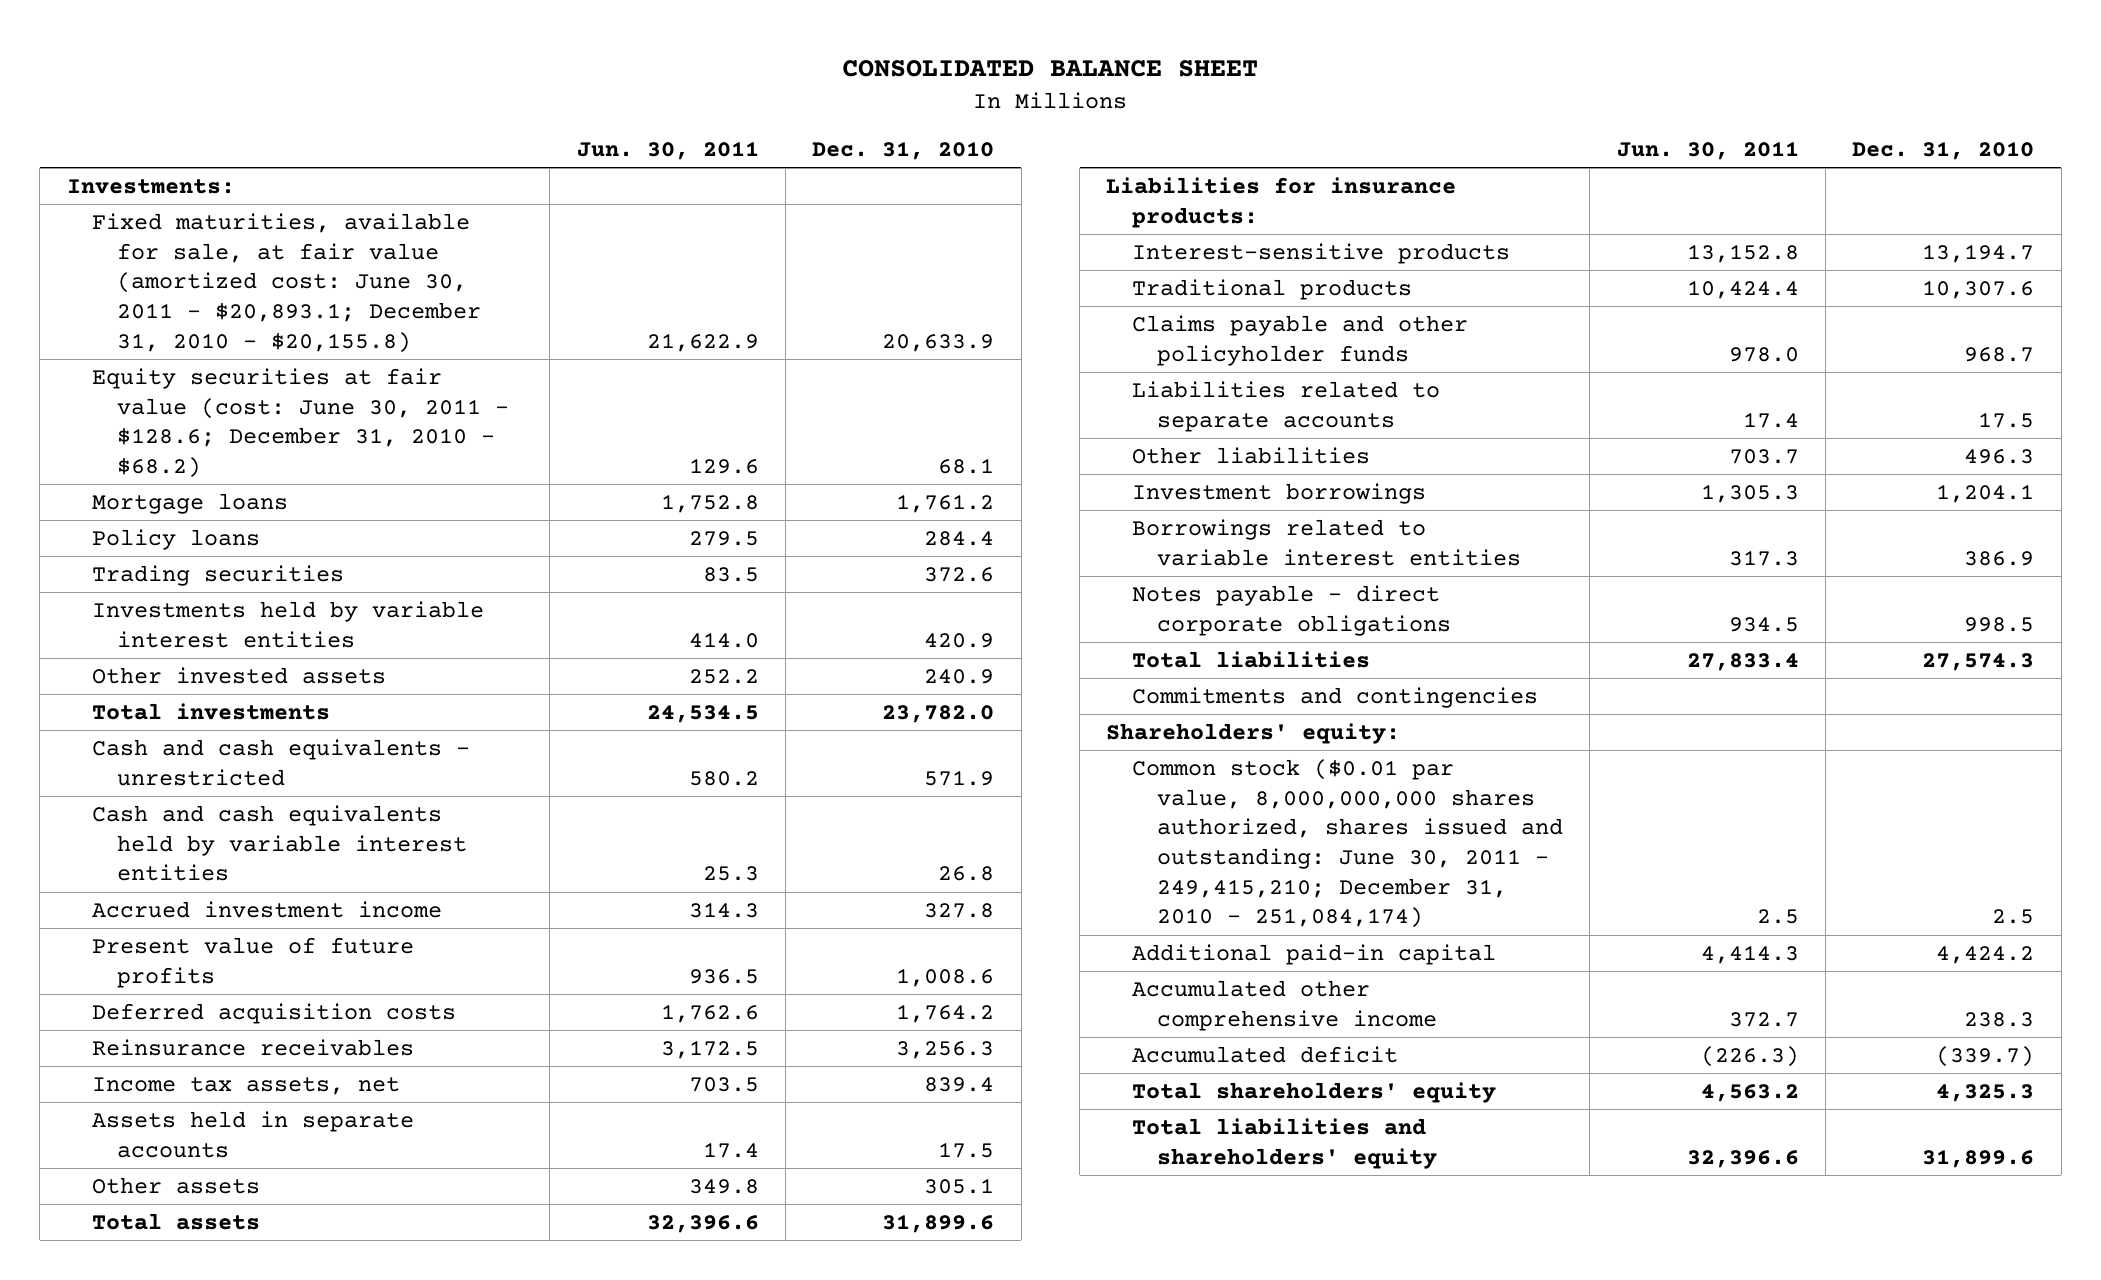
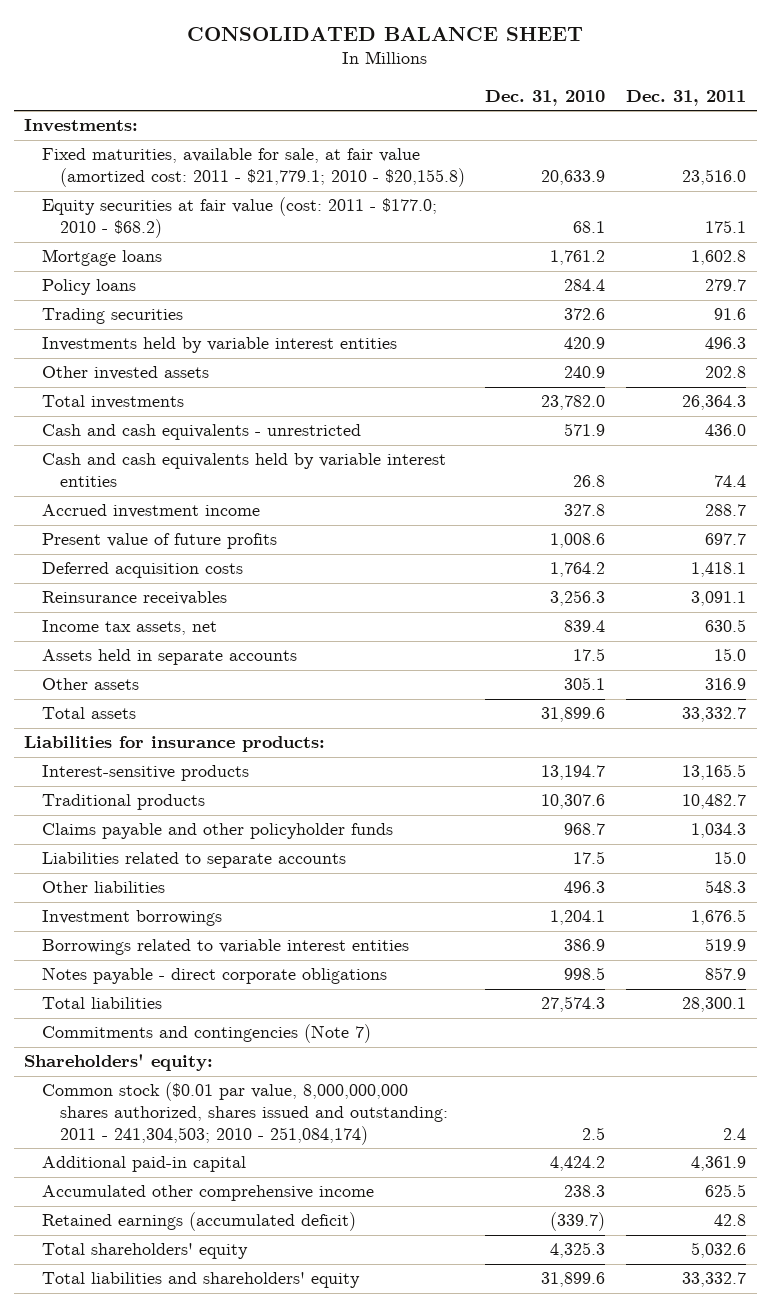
- | Jun. 30, 2011 | Dec. 31, 2010
+ | Dec. 31, 2010 | Dec. 31, 2011
- Fixed maturities, available for sale, at fair value (amortized cost: June 30, 2011 - $20,893.1; December 31, 2010 - $20,155.8) | 21,622.9 | 20,633.9
- Equity securities at fair value (cost: June 30, 2011 - $128.6; December 31, 2010 - $68.2) | 129.6 | 68.1
+ Fixed maturities, available for sale, at fair value (amortized cost: 2011 - $21,779.1; 2010 - $20,155.8) | 20,633.9 | 23,516.0
+ Equity securities at fair value (cost: 2011 - $177.0; 2010 - $68.2) | 68.1 | 175.1
- Commitments and contingencies
+ Commitments and contingencies (Note 7)
- Common stock ($0.01 par value, 8,000,000,000 shares authorized, shares issued and outstanding: June 30, 2011 - 249,415,210; December 31, 2010 - 251,084,174) | 2.5 | 2.5
+ Common stock ($0.01 par value, 8,000,000,000 shares authorized, shares issued and outstanding: 2011 - 241,304,503; 2010 - 251,084,174) | 2.5 | 2.4
- Accumulated deficit | (226.3) | (339.7)
+ Retained earnings (accumulated deficit) | (339.7) | 42.8

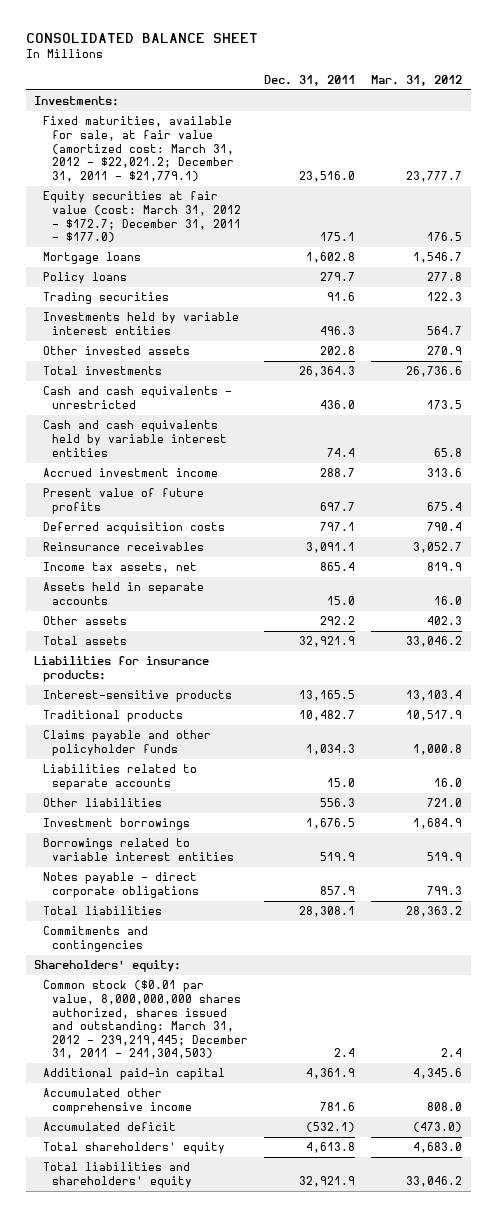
- | Dec. 31, 2010 | Dec. 31, 2011
+ | Dec. 31, 2011 | Mar. 31, 2012
- Fixed maturities, available for sale, at fair value (amortized cost: 2011 - $21,779.1; 2010 - $20,155.8) | 20,633.9 | 23,516.0
- Equity securities at fair value (cost: 2011 - $177.0; 2010 - $68.2) | 68.1 | 175.1
+ Fixed maturities, available for sale, at fair value (amortized cost: March 31, 2012 - $22,021.2; December 31, 2011 - $21,779.1) | 23,516.0 | 23,777.7
+ Equity securities at fair value (cost: March 31, 2012 - $172.7; December 31, 2011 - $177.0) | 175.1 | 176.5
- Deferred acquisition costs | 1,764.2 | 1,418.1
+ Deferred acquisition costs | 797.1 | 790.4
- Income tax assets, net | 839.4 | 630.5
+ Income tax assets, net | 865.4 | 819.9
- Other assets | 305.1 | 316.9
- Total assets | 31,899.6 | 33,332.7
+ Other assets | 292.2 | 402.3
+ Total assets | 32,921.9 | 33,046.2
- Other liabilities | 496.3 | 548.3
+ Other liabilities | 556.3 | 721.0
- Total liabilities | 27,574.3 | 28,300.1
- Commitments and contingencies (Note 7)
+ Total liabilities | 28,308.1 | 28,363.2
+ Commitments and contingencies
- Common stock ($0.01 par value, 8,000,000,000 shares authorized, shares issued and outstanding: 2011 - 241,304,503; 2010 - 251,084,174) | 2.5 | 2.4
+ Common stock ($0.01 par value, 8,000,000,000 shares authorized, shares issued and outstanding: March 31, 2012 - 239,219,445; December 31, 2011 - 241,304,503) | 2.4 | 2.4
- Accumulated other comprehensive income | 238.3 | 625.5
- Retained earnings (accumulated deficit) | (339.7) | 42.8
- Total shareholders' equity | 4,325.3 | 5,032.6
- Total liabilities and shareholders' equity | 31,899.6 | 33,332.7
+ Accumulated other comprehensive income | 781.6 | 808.0
+ Accumulated deficit | (532.1) | (473.0)
+ Total shareholders' equity | 4,613.8 | 4,683.0
+ Total liabilities and shareholders' equity | 32,921.9 | 33,046.2

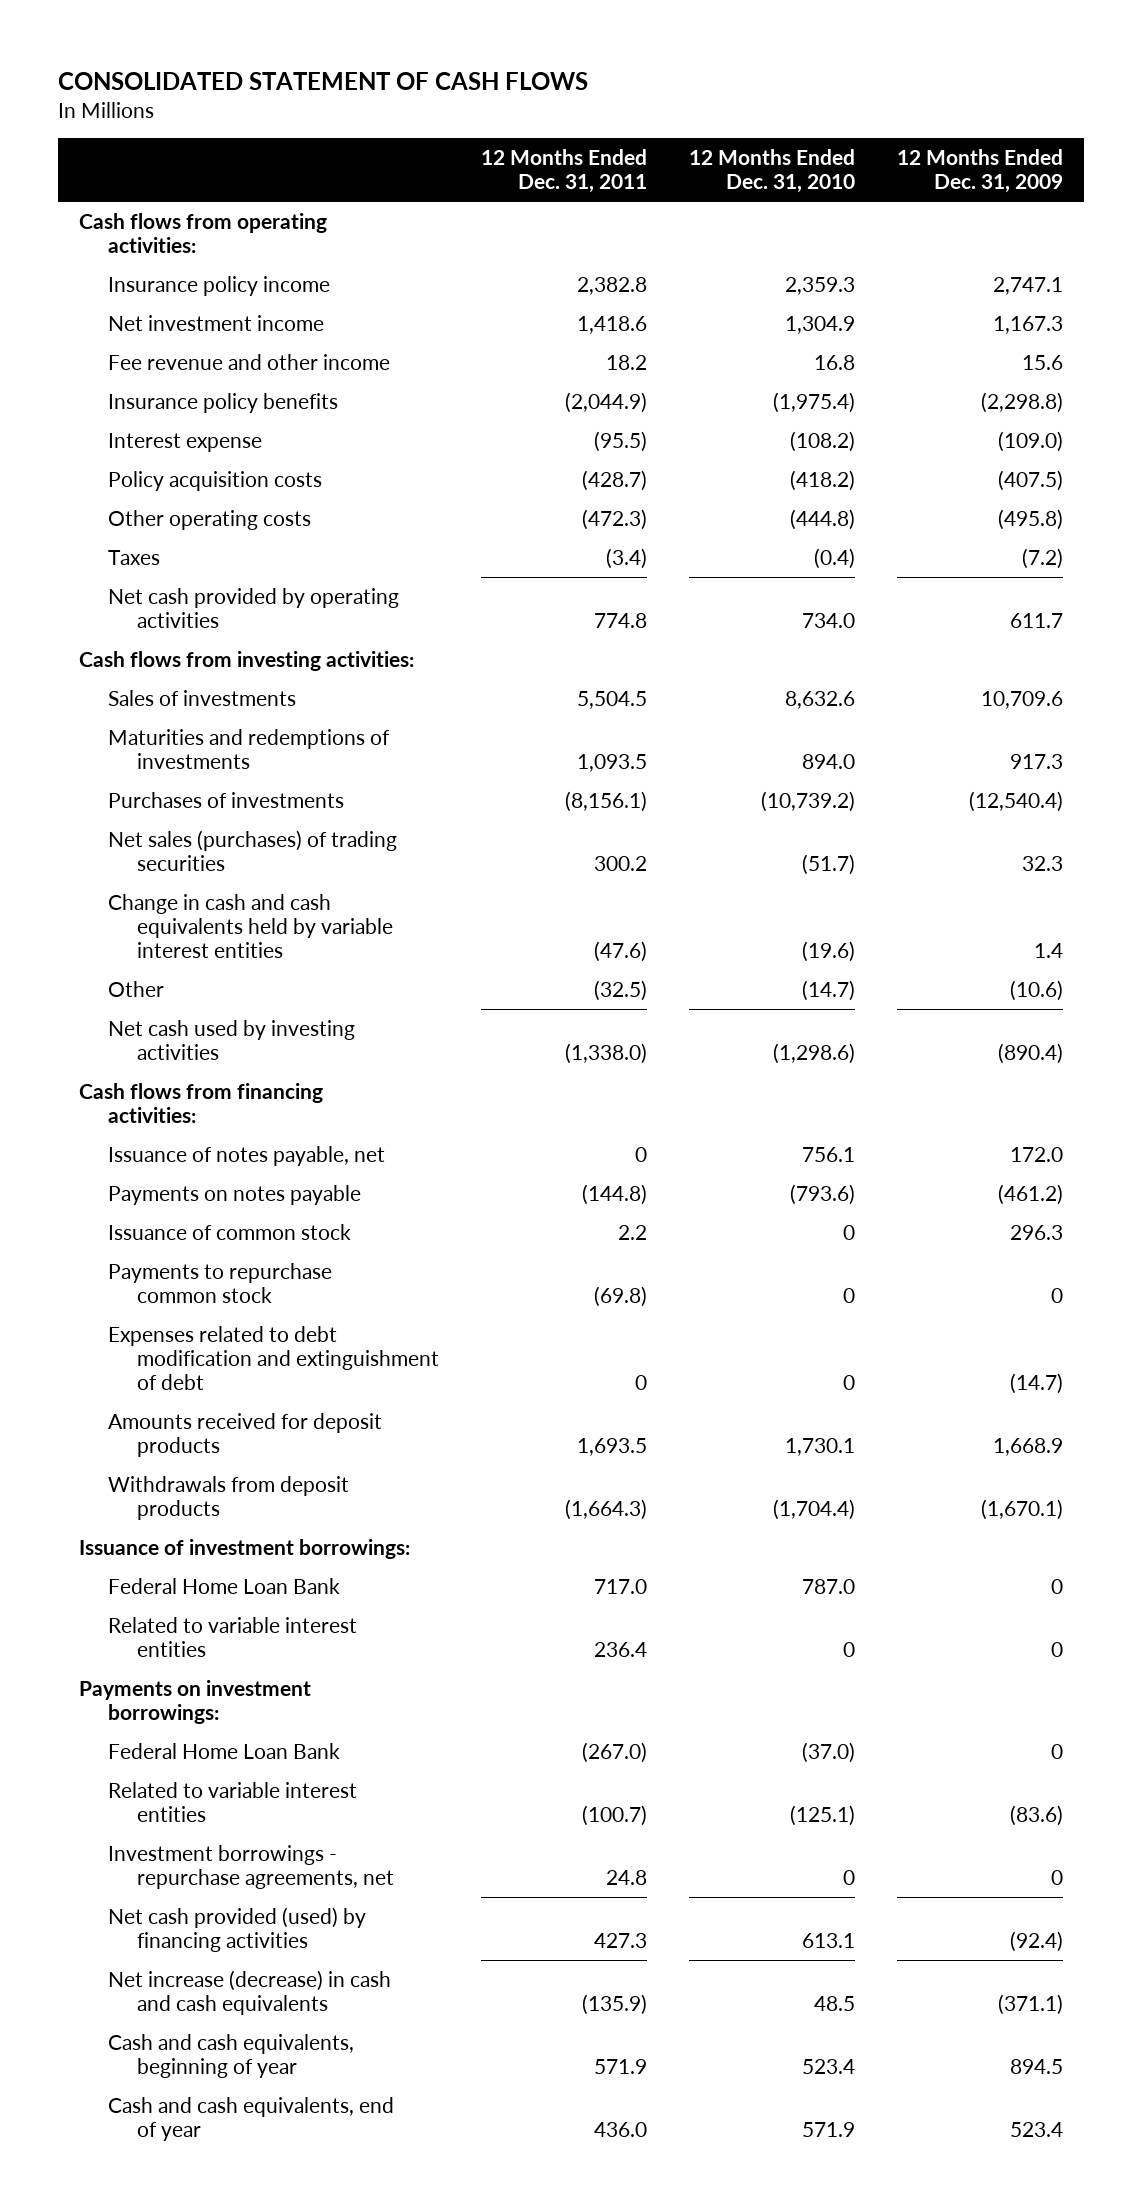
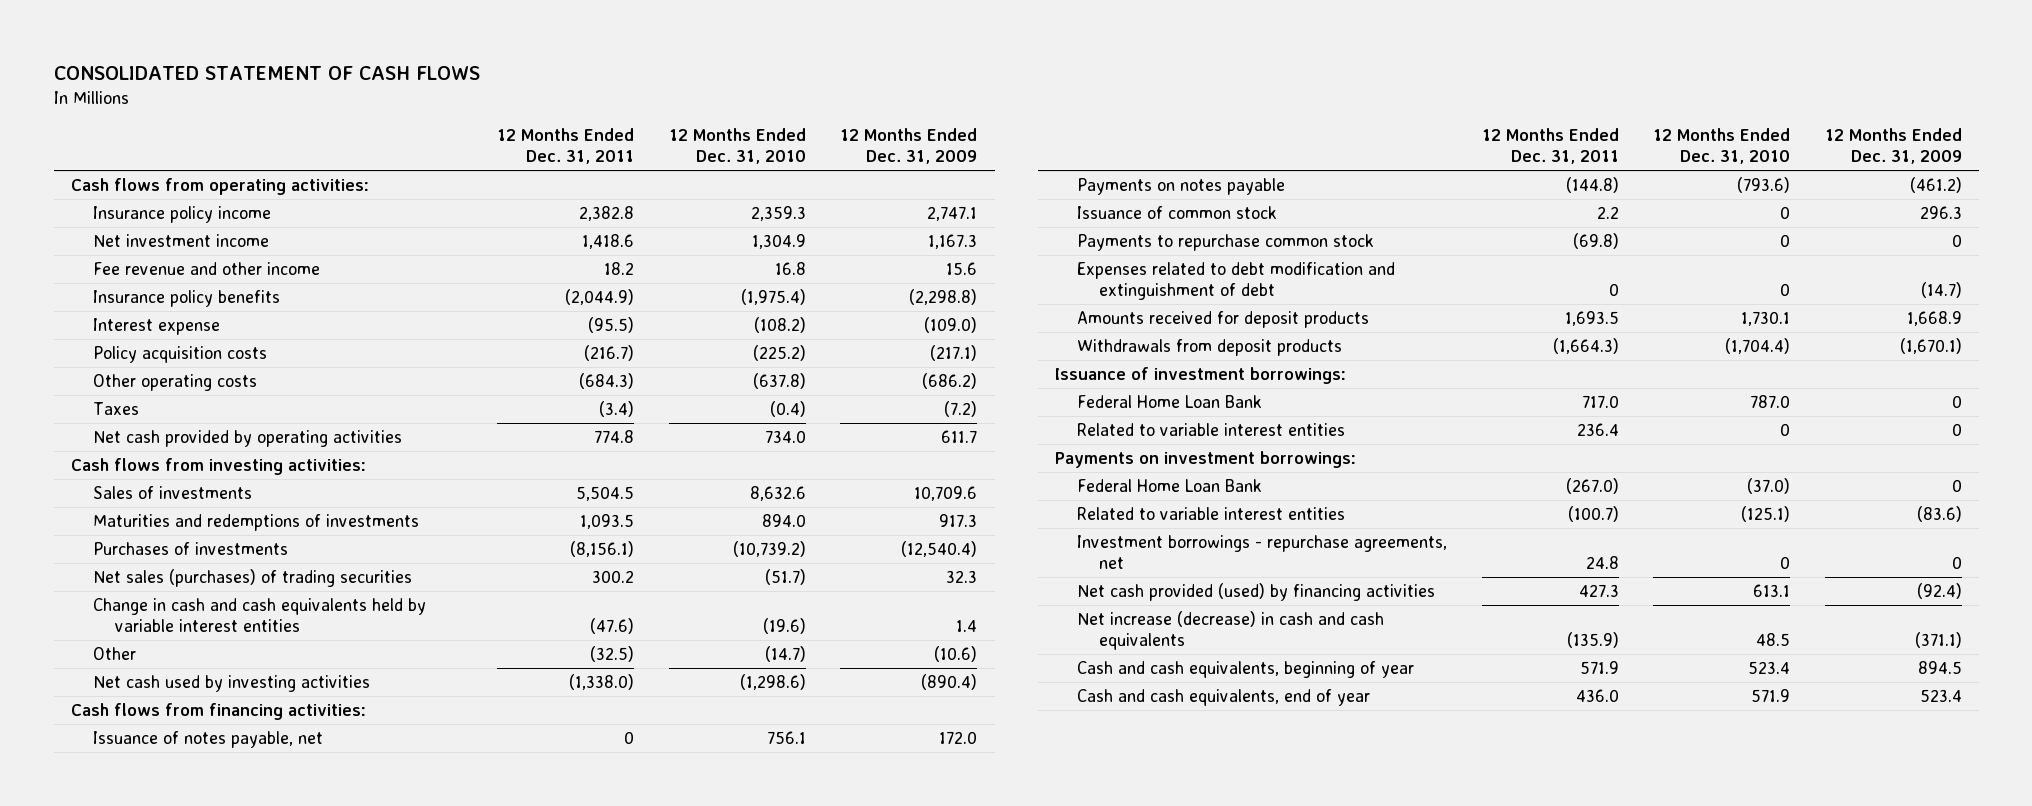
- Policy acquisition costs | (428.7) | (418.2) | (407.5)
- Other operating costs | (472.3) | (444.8) | (495.8)
+ Policy acquisition costs | (216.7) | (225.2) | (217.1)
+ Other operating costs | (684.3) | (637.8) | (686.2)

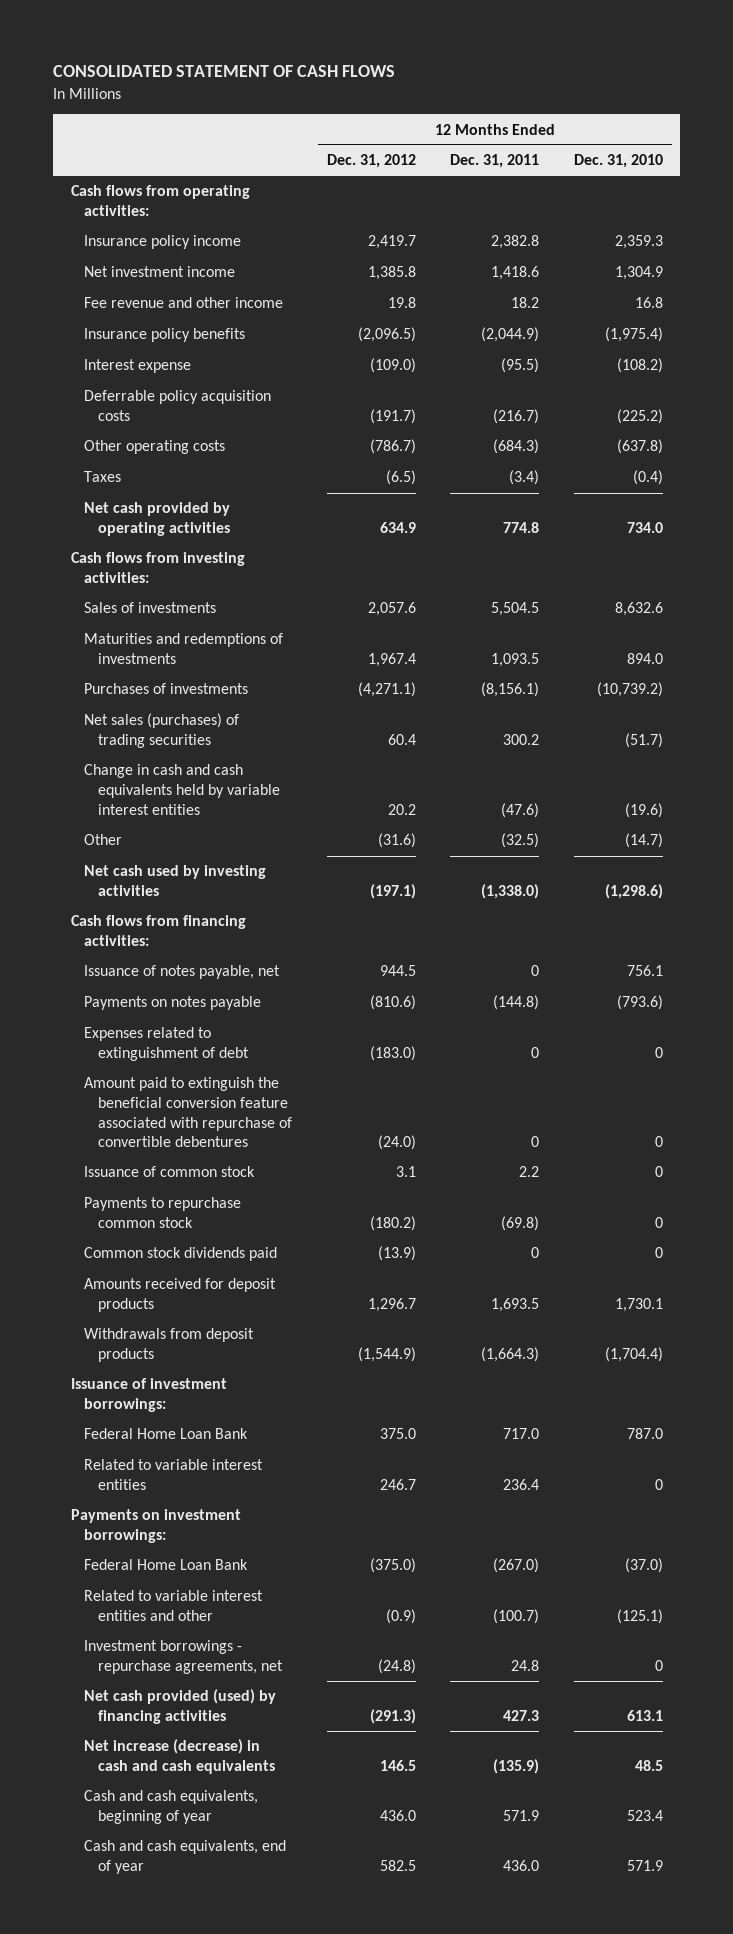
- | 12 Months Ended Dec. 31, 2011 | 12 Months Ended Dec. 31, 2010 | 12 Months Ended Dec. 31, 2009
+ | 12 Months Ended Dec. 31, 2012 | 12 Months Ended Dec. 31, 2011 | 12 Months Ended Dec. 31, 2010
- Policy acquisition costs | (216.7) | (225.2) | (217.1)
+ Deferrable policy acquisition costs | (191.7) | (216.7) | (225.2)
+ Expenses related to extinguishment of debt | (183.0) | 0 | 0
+ Amount paid to extinguish the beneficial conversion feature associated with repurchase of convertible debentures | (24.0) | 0 | 0
- Expenses related to debt modification and extinguishment of debt | 0 | 0 | (14.7)
+ Common stock dividends paid | (13.9) | 0 | 0
- Related to variable interest entities | (100.7) | (125.1) | (83.6)
+ Related to variable interest entities and other | (0.9) | (100.7) | (125.1)

